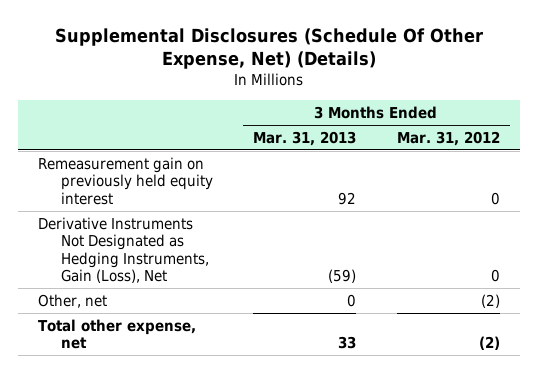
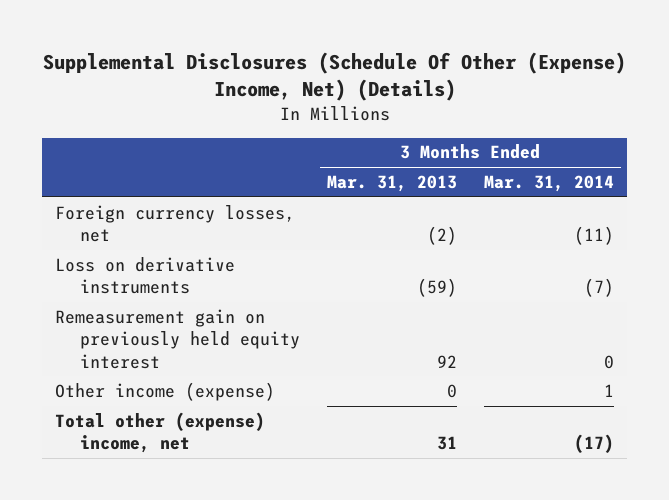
- Supplemental Disclosures (Schedule Of Other Expense, Net) (Details)
+ Supplemental Disclosures (Schedule Of Other (Expense) Income, Net) (Details)
- | 3 Months Ended Mar. 31, 2013 | 3 Months Ended Mar. 31, 2012
+ | 3 Months Ended Mar. 31, 2013 | 3 Months Ended Mar. 31, 2014
+ Foreign currency losses, net | (2) | (11)
+ Loss on derivative instruments | (59) | (7)
- Derivative Instruments Not Designated as Hedging Instruments, Gain (Loss), Net | (59) | 0
- Other, net | 0 | (2)
- Total other expense, net | 33 | (2)
+ Other income (expense) | 0 | 1
+ Total other (expense) income, net | 31 | (17)

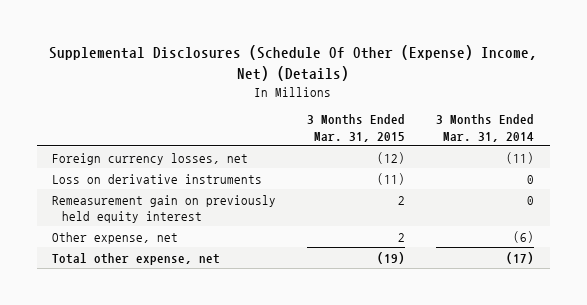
- | 3 Months Ended Mar. 31, 2013 | 3 Months Ended Mar. 31, 2014
+ | 3 Months Ended Mar. 31, 2015 | 3 Months Ended Mar. 31, 2014
- Loss on derivative instruments | (59) | (7)
+ Loss on derivative instruments | (11) | 0
- Other income (expense) | 0 | 1
- Total other (expense) income, net | 31 | (17)
+ Other expense, net | 2 | (6)
+ Total other expense, net | (19) | (17)

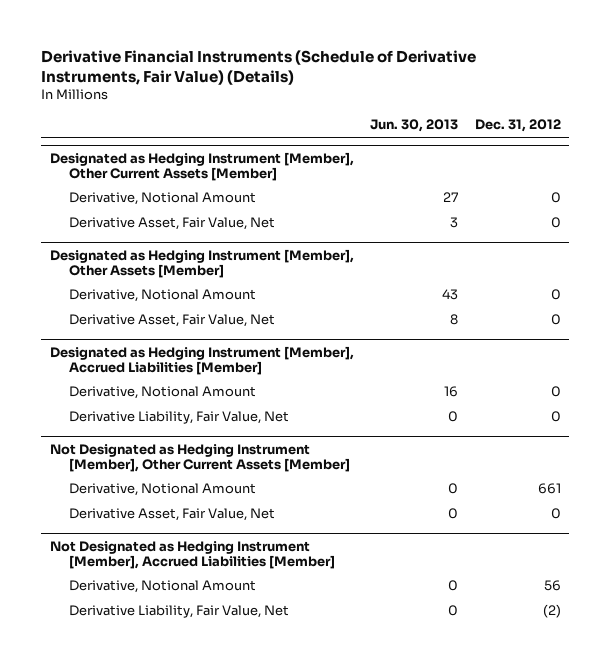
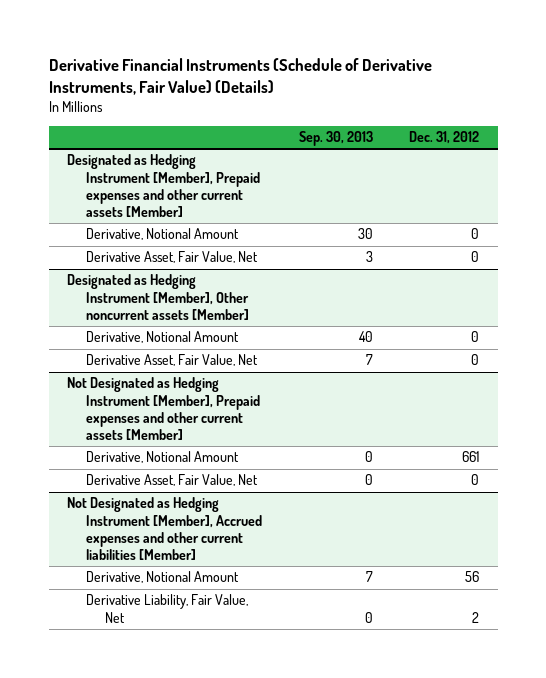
- | Jun. 30, 2013 | Dec. 31, 2012
+ | Sep. 30, 2013 | Dec. 31, 2012
- Designated as Hedging Instrument [Member], Other Current Assets [Member]
+ Designated as Hedging Instrument [Member], Prepaid expenses and other current assets [Member]
- Designated as Hedging Instrument [Member], Other Assets [Member]
+ Designated as Hedging Instrument [Member], Other noncurrent assets [Member]
- Designated as Hedging Instrument [Member], Accrued Liabilities [Member]
- Derivative, Notional Amount | 16 | 0
- Derivative Liability, Fair Value, Net | 0 | 0
- Not Designated as Hedging Instrument [Member], Other Current Assets [Member]
+ Not Designated as Hedging Instrument [Member], Prepaid expenses and other current assets [Member]
- Not Designated as Hedging Instrument [Member], Accrued Liabilities [Member]
+ Not Designated as Hedging Instrument [Member], Accrued expenses and other current liabilities [Member]
- Derivative Liability, Fair Value, Net | 0 | (2)
+ Derivative Liability, Fair Value, Net | 0 | 2

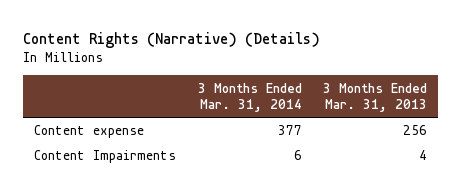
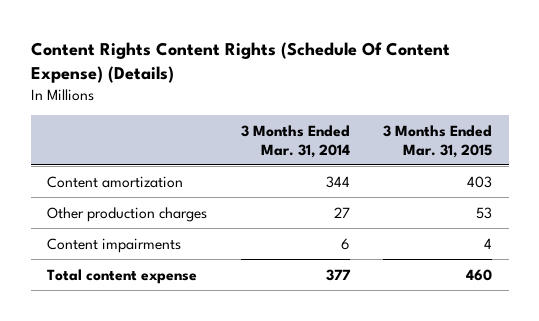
- Content Rights (Narrative) (Details)
+ Content Rights Content Rights (Schedule Of Content Expense) (Details)
- | 3 Months Ended Mar. 31, 2014 | 3 Months Ended Mar. 31, 2013
+ | 3 Months Ended Mar. 31, 2014 | 3 Months Ended Mar. 31, 2015
- Content expense | 377 | 256
- Content Impairments | 6 | 4
+ Content amortization | 344 | 403
+ Other production charges | 27 | 53
+ Content impairments | 6 | 4
+ Total content expense | 377 | 460

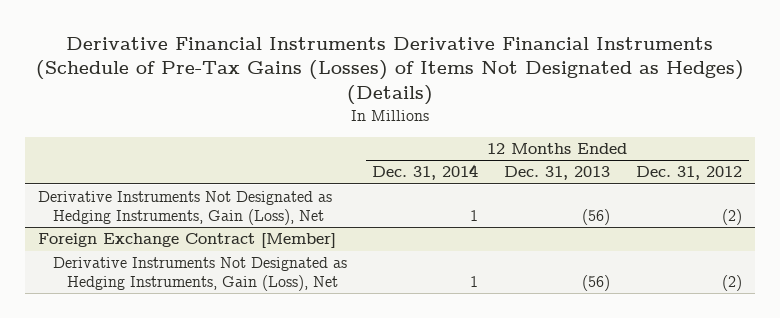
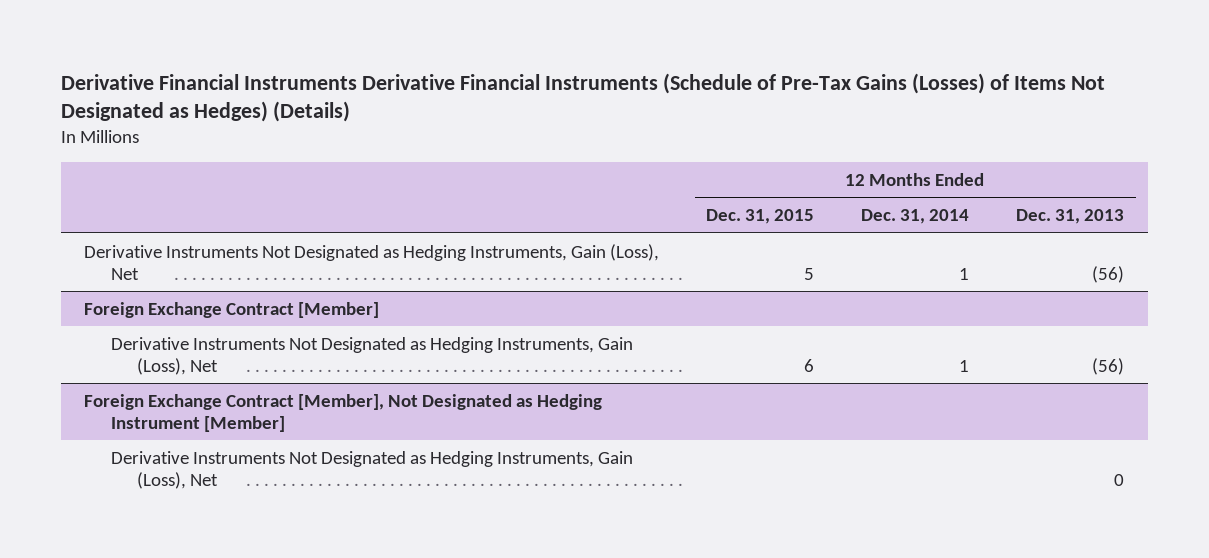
- | 12 Months Ended Dec. 31, 2014 | 12 Months Ended Dec. 31, 2013 | 12 Months Ended Dec. 31, 2012
+ | 12 Months Ended Dec. 31, 2015 | 12 Months Ended Dec. 31, 2014 | 12 Months Ended Dec. 31, 2013
+ Foreign Exchange Contract [Member], Not Designated as Hedging Instrument [Member]
+ Derivative Instruments Not Designated as Hedging Instruments, Gain (Loss), Net | | | 0

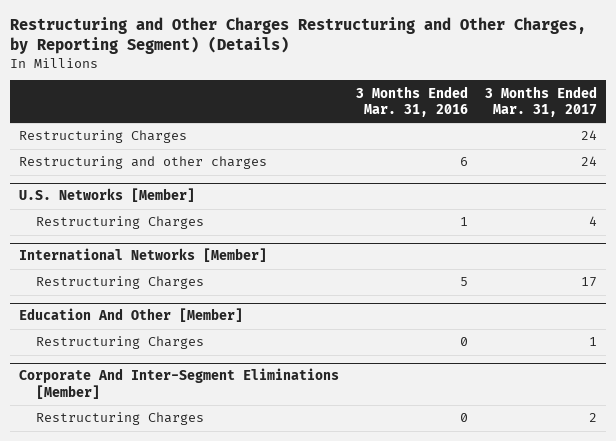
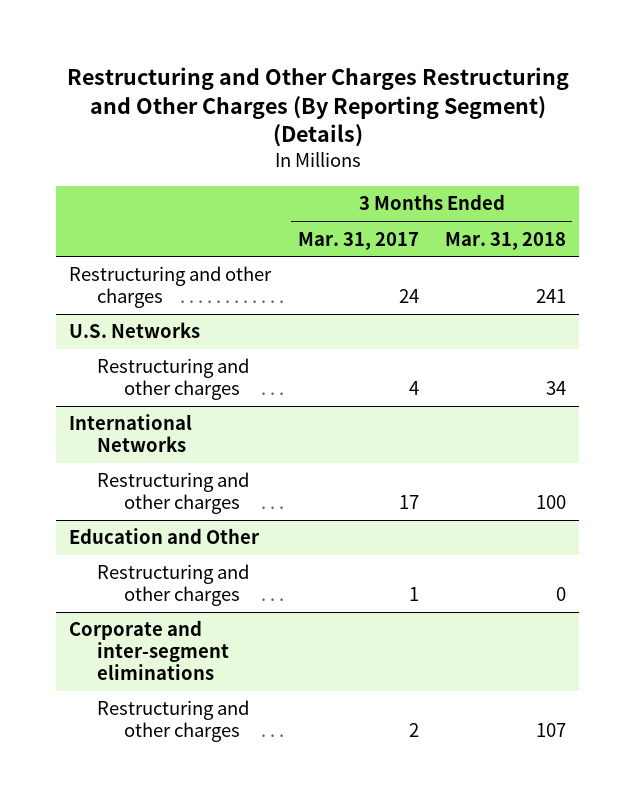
- Restructuring and Other Charges Restructuring and Other Charges, by Reporting Segment) (Details)
+ Restructuring and Other Charges Restructuring and Other Charges (By Reporting Segment) (Details)
- | 3 Months Ended Mar. 31, 2016 | 3 Months Ended Mar. 31, 2017
+ | 3 Months Ended Mar. 31, 2017 | 3 Months Ended Mar. 31, 2018
- Restructuring Charges | | 24
- U.S. Networks [Member]
- Restructuring Charges | 1 | 4
- International Networks [Member]
- Restructuring Charges | 5 | 17
- Education And Other [Member]
- Restructuring Charges | 0 | 1
- Corporate And Inter-Segment Eliminations [Member]
- Restructuring Charges | 0 | 2
+ U.S. Networks
+ Restructuring and other charges | 4 | 34
+ International Networks
+ Restructuring and other charges | 17 | 100
+ Education and Other
+ Restructuring and other charges | 1 | 0
+ Corporate and inter-segment eliminations
+ Restructuring and other charges | 2 | 107

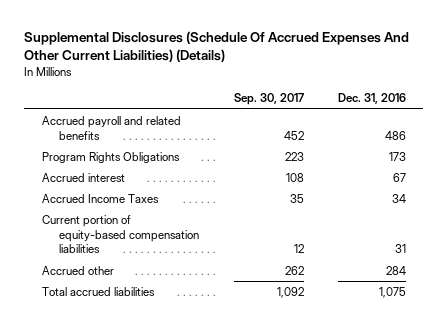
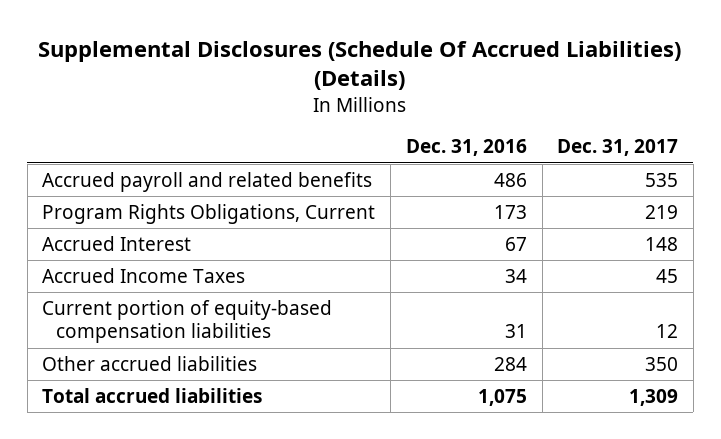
- Supplemental Disclosures (Schedule Of Accrued Expenses And Other Current Liabilities) (Details)
+ Supplemental Disclosures (Schedule Of Accrued Liabilities) (Details)
- | Sep. 30, 2017 | Dec. 31, 2016
+ | Dec. 31, 2016 | Dec. 31, 2017
- Program Rights Obligations | 223 | 173
- Accrued interest | 108 | 67
+ Program Rights Obligations, Current | 173 | 219
+ Accrued Interest | 67 | 148
- Accrued other | 262 | 284
+ Other accrued liabilities | 284 | 350

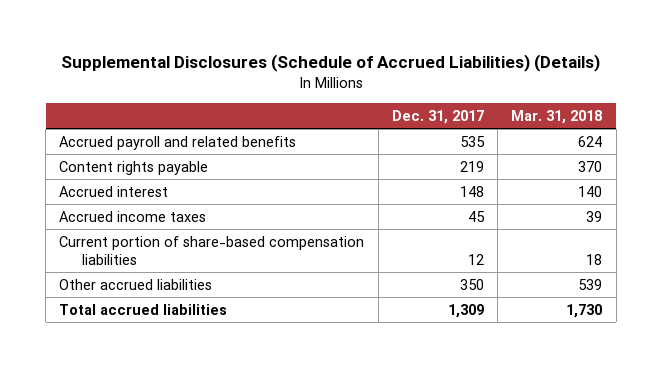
- Supplemental Disclosures (Schedule Of Accrued Liabilities) (Details)
+ Supplemental Disclosures (Schedule of Accrued Liabilities) (Details)
- | Dec. 31, 2016 | Dec. 31, 2017
+ | Dec. 31, 2017 | Mar. 31, 2018
- Program Rights Obligations, Current | 173 | 219
- Accrued Interest | 67 | 148
- Accrued Income Taxes | 34 | 45
- Current portion of equity-based compensation liabilities | 31 | 12
+ Content rights payable | 219 | 370
+ Accrued interest | 148 | 140
+ Accrued income taxes | 45 | 39
+ Current portion of share-based compensation liabilities | 12 | 18

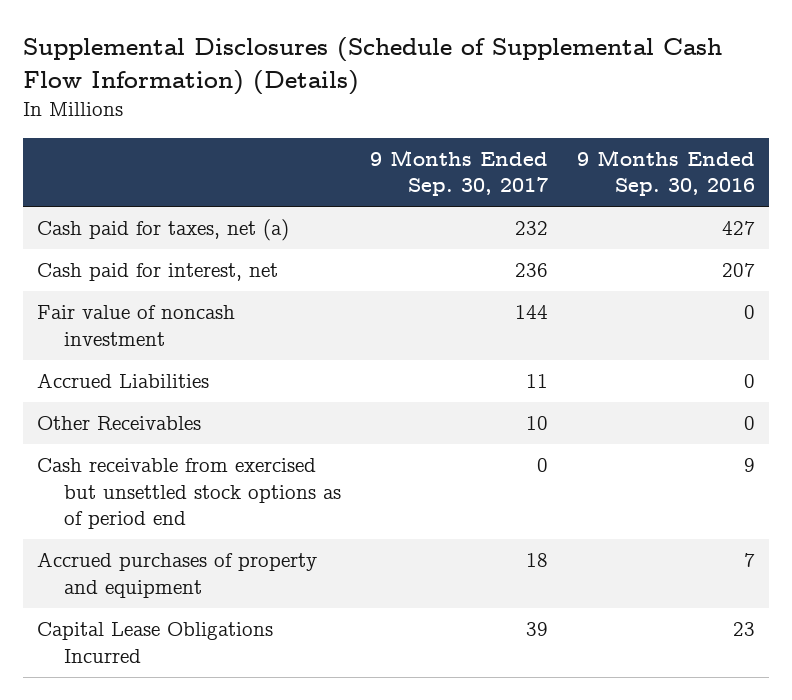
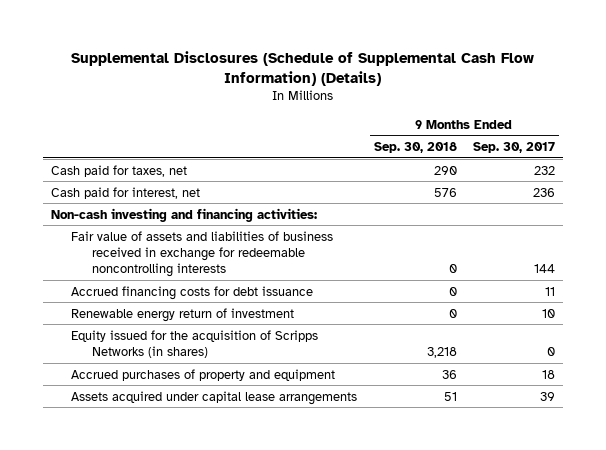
- | 9 Months Ended Sep. 30, 2017 | 9 Months Ended Sep. 30, 2016
+ | 9 Months Ended Sep. 30, 2018 | 9 Months Ended Sep. 30, 2017
- Cash paid for taxes, net (a) | 232 | 427
+ Cash paid for taxes, net | 290 | 232
- Fair value of noncash investment | 144 | 0
- Accrued Liabilities | 11 | 0
- Other Receivables | 10 | 0
- Cash receivable from exercised but unsettled stock options as of period end | 0 | 9
+ Non-cash investing and financing activities:
+ Fair value of assets and liabilities of business received in exchange for redeemable noncontrolling interests | 0 | 144
+ Accrued financing costs for debt issuance | 0 | 11
+ Renewable energy return of investment | 0 | 10
+ Equity issued for the acquisition of Scripps Networks (in shares) | 3,218 | 0
- Capital Lease Obligations Incurred | 39 | 23
+ Assets acquired under capital lease arrangements | 51 | 39

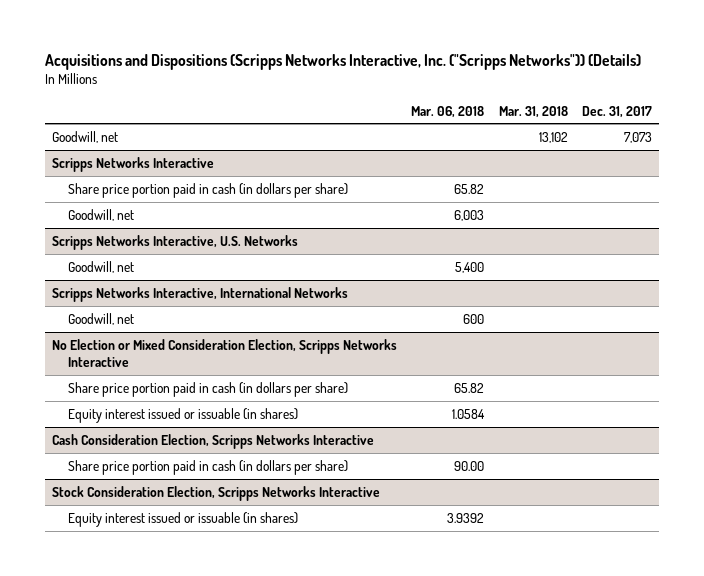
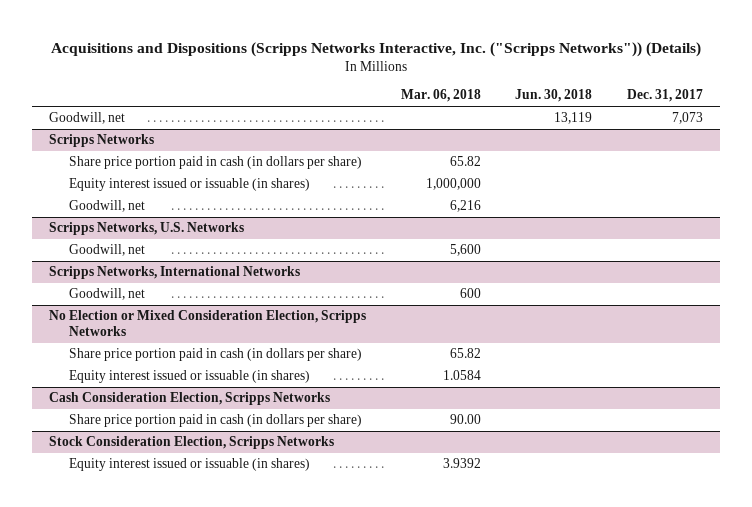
- | Mar. 06, 2018 | Mar. 31, 2018 | Dec. 31, 2017
+ | Mar. 06, 2018 | Jun. 30, 2018 | Dec. 31, 2017
- Scripps Networks Interactive
+ Scripps Networks
- Goodwill, net | 6,003 | |
- Scripps Networks Interactive, U.S. Networks
- Goodwill, net | 5,400 | |
- Scripps Networks Interactive, International Networks
+ Equity interest issued or issuable (in shares) | 1,000,000 | |
+ Goodwill, net | 6,216 | |
+ Scripps Networks, U.S. Networks
+ Goodwill, net | 5,600 | |
+ Scripps Networks, International Networks
- No Election or Mixed Consideration Election, Scripps Networks Interactive
+ No Election or Mixed Consideration Election, Scripps Networks
- Cash Consideration Election, Scripps Networks Interactive
+ Cash Consideration Election, Scripps Networks
- Stock Consideration Election, Scripps Networks Interactive
+ Stock Consideration Election, Scripps Networks

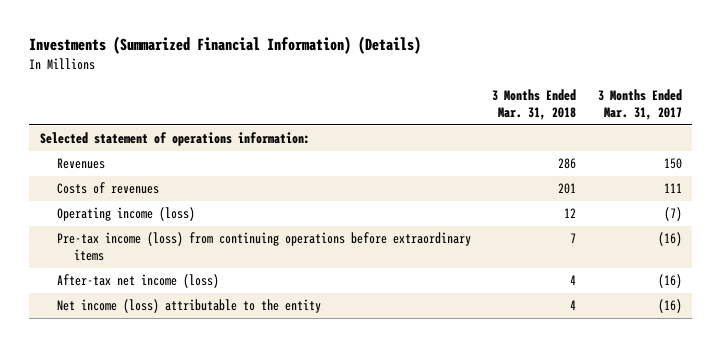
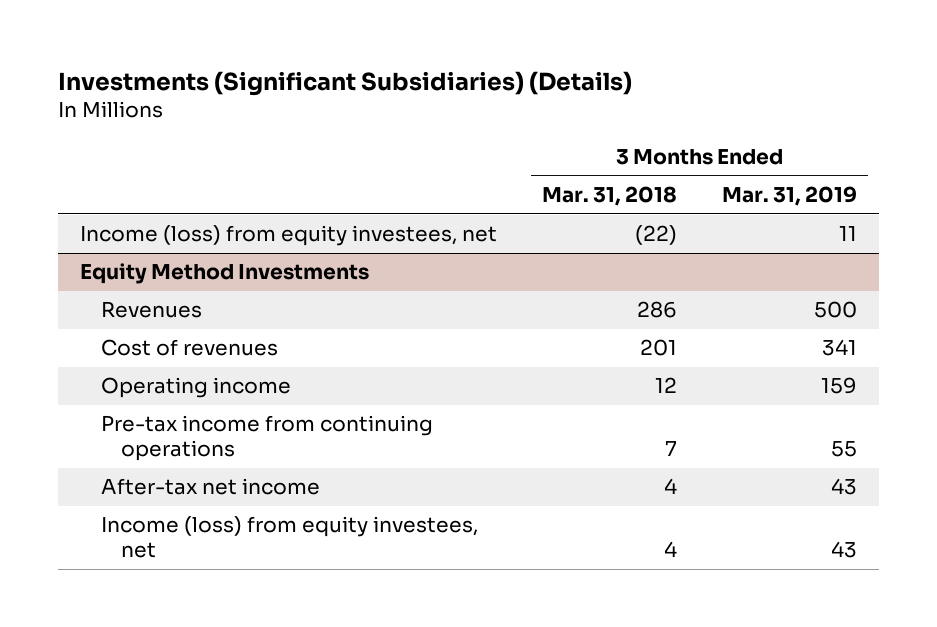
- Investments (Summarized Financial Information) (Details)
+ Investments (Significant Subsidiaries) (Details)
- | 3 Months Ended Mar. 31, 2018 | 3 Months Ended Mar. 31, 2017
+ | 3 Months Ended Mar. 31, 2018 | 3 Months Ended Mar. 31, 2019
- Selected statement of operations information:
+ Income (loss) from equity investees, net | (22) | 11
+ Equity Method Investments
- Costs of revenues | 201 | 111
- Operating income (loss) | 12 | (7)
- Pre-tax income (loss) from continuing operations before extraordinary items | 7 | (16)
- After-tax net income (loss) | 4 | (16)
- Net income (loss) attributable to the entity | 4 | (16)
+ Cost of revenues | 201 | 341
+ Operating income | 12 | 159
+ Pre-tax income from continuing operations | 7 | 55
+ After-tax net income | 4 | 43
+ Income (loss) from equity investees, net | 4 | 43

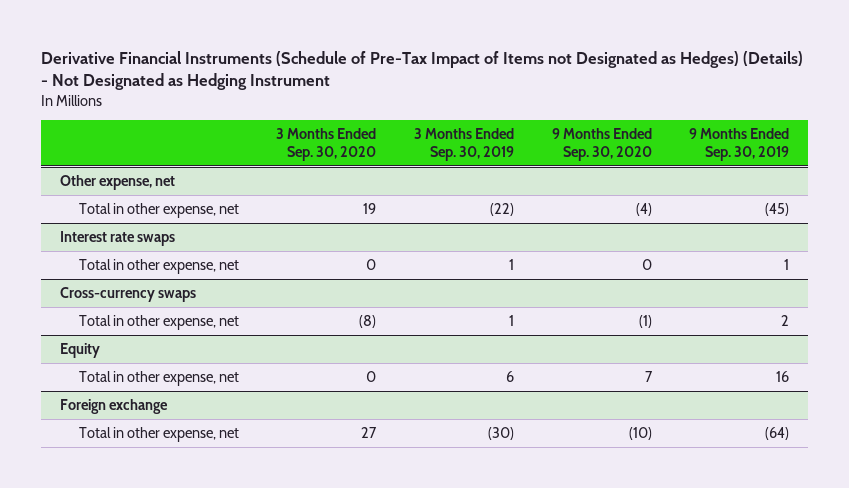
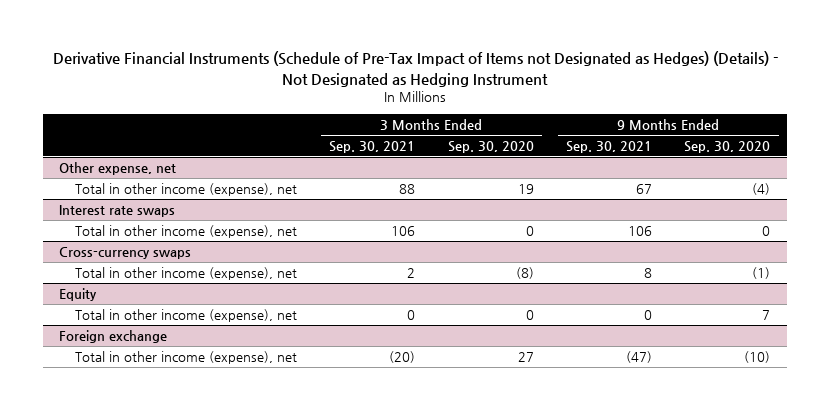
- | 3 Months Ended Sep. 30, 2020 | 3 Months Ended Sep. 30, 2019 | 9 Months Ended Sep. 30, 2020 | 9 Months Ended Sep. 30, 2019
+ | 3 Months Ended Sep. 30, 2021 | 3 Months Ended Sep. 30, 2020 | 9 Months Ended Sep. 30, 2021 | 9 Months Ended Sep. 30, 2020
@ Other expense, net
- Total in other expense, net | 19 | (22) | (4) | (45)
+ Total in other income (expense), net | 88 | 19 | 67 | (4)
@ Interest rate swaps
- Total in other expense, net | 0 | 1 | 0 | 1
+ Total in other income (expense), net | 106 | 0 | 106 | 0
@ Cross-currency swaps
- Total in other expense, net | (8) | 1 | (1) | 2
+ Total in other income (expense), net | 2 | (8) | 8 | (1)
@ Equity
- Total in other expense, net | 0 | 6 | 7 | 16
+ Total in other income (expense), net | 0 | 0 | 0 | 7
@ Foreign exchange
- Total in other expense, net | 27 | (30) | (10) | (64)
+ Total in other income (expense), net | (20) | 27 | (47) | (10)

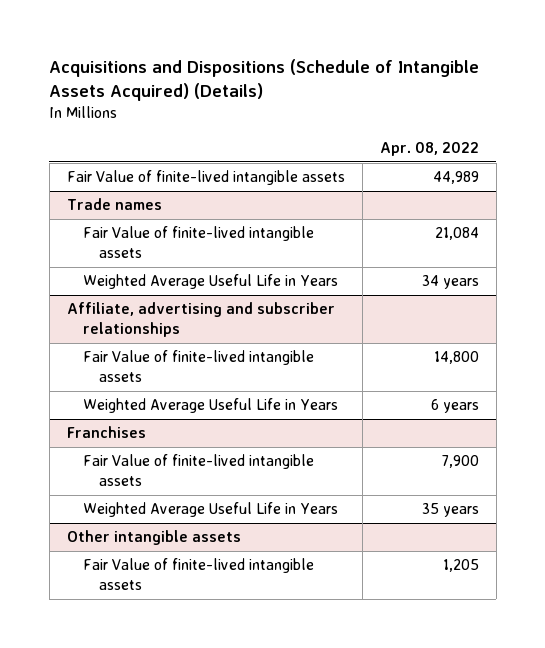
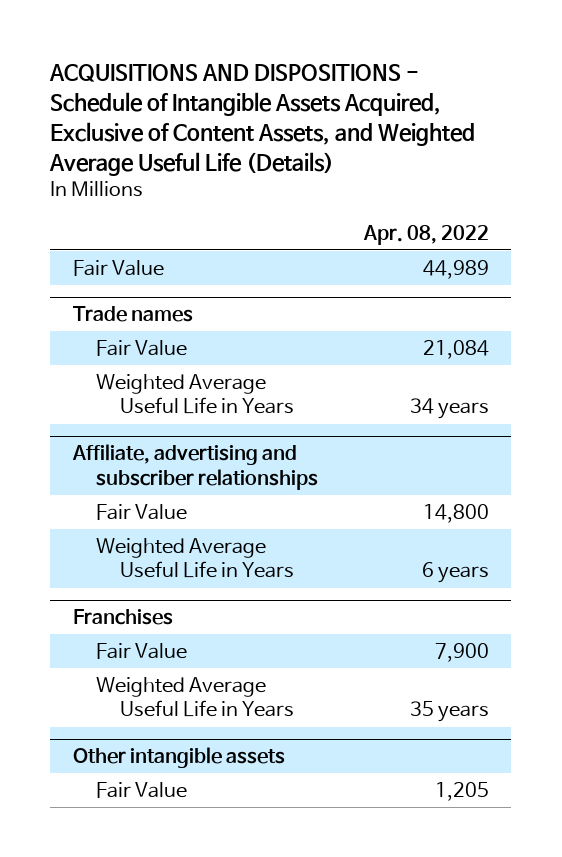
- Acquisitions and Dispositions (Schedule of Intangible Assets Acquired) (Details)
+ ACQUISITIONS AND DISPOSITIONS - Schedule of Intangible Assets Acquired, Exclusive of Content Assets, and Weighted Average Useful Life (Details)
- Fair Value of finite-lived intangible assets | 44,989
+ Fair Value | 44,989
@ Trade names
- Fair Value of finite-lived intangible assets | 21,084
+ Fair Value | 21,084
@ Affiliate, advertising and subscriber relationships
- Fair Value of finite-lived intangible assets | 14,800
+ Fair Value | 14,800
@ Franchises
- Fair Value of finite-lived intangible assets | 7,900
+ Fair Value | 7,900
@ Other intangible assets
- Fair Value of finite-lived intangible assets | 1,205
+ Fair Value | 1,205

